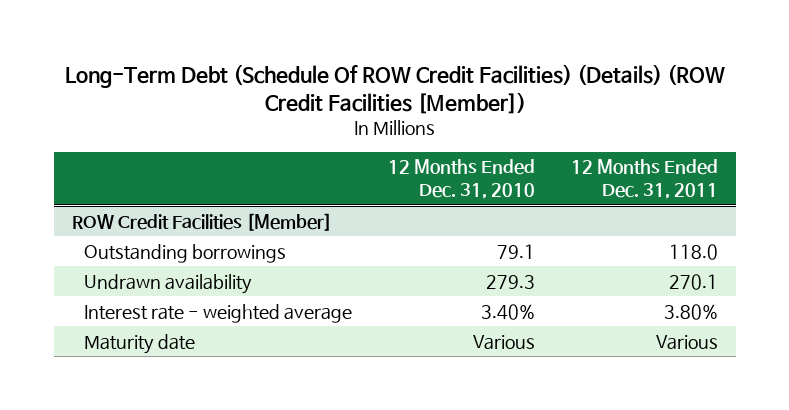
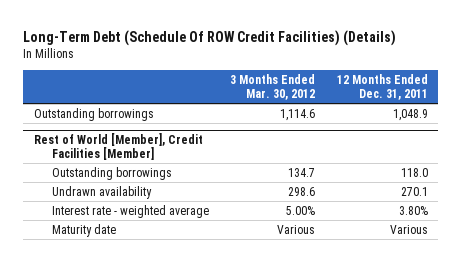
- Long-Term Debt (Schedule Of ROW Credit Facilities) (Details) (ROW Credit Facilities [Member])
+ Long-Term Debt (Schedule Of ROW Credit Facilities) (Details)
- | 12 Months Ended Dec. 31, 2010 | 12 Months Ended Dec. 31, 2011
+ | 3 Months Ended Mar. 30, 2012 | 12 Months Ended Dec. 31, 2011
- ROW Credit Facilities [Member]
+ Outstanding borrowings | 1,114.6 | 1,048.9
+ Rest of World [Member], Credit Facilities [Member]

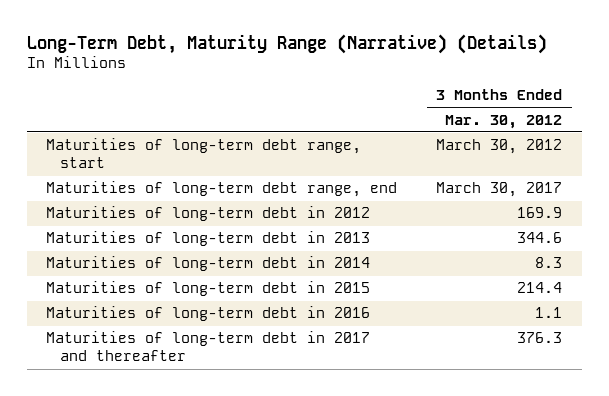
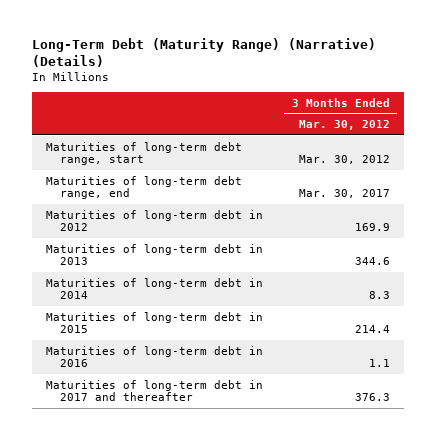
- Long-Term Debt, Maturity Range (Narrative) (Details)
+ Long-Term Debt (Maturity Range) (Narrative) (Details)
- Maturities of long-term debt range, start | March 30, 2012
- Maturities of long-term debt range, end | March 30, 2017
+ Maturities of long-term debt range, start | Mar. 30, 2012
+ Maturities of long-term debt range, end | Mar. 30, 2017

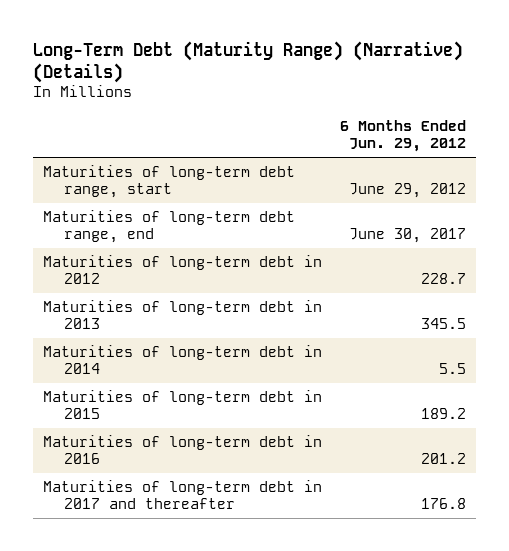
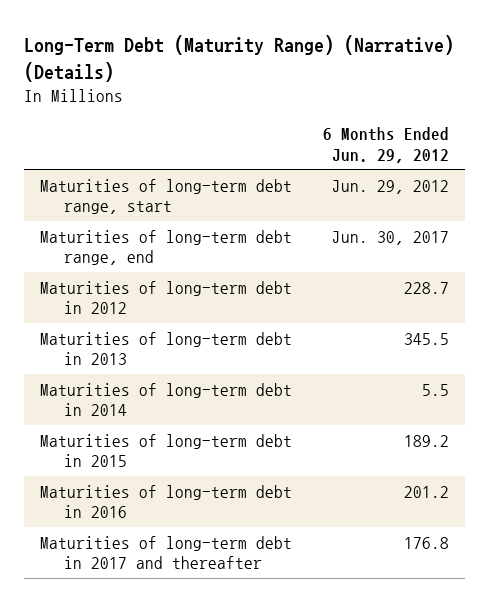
- Maturities of long-term debt range, start | June 29, 2012
- Maturities of long-term debt range, end | June 30, 2017
+ Maturities of long-term debt range, start | Jun. 29, 2012
+ Maturities of long-term debt range, end | Jun. 30, 2017

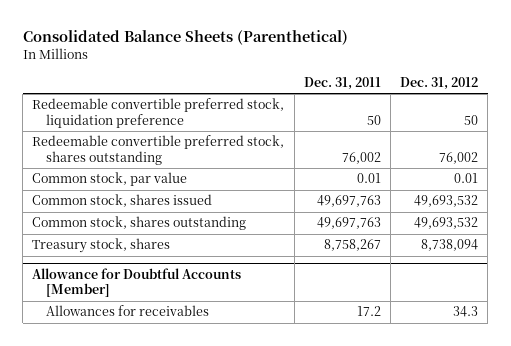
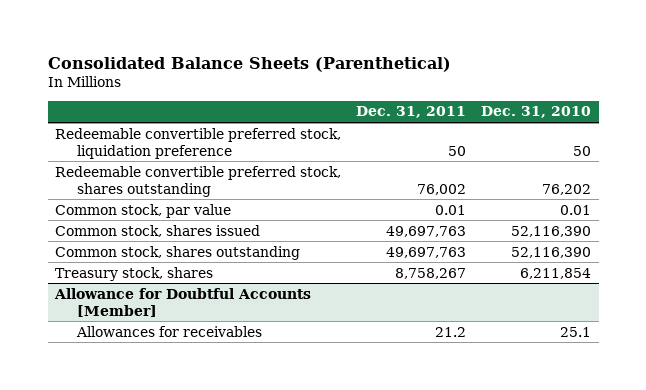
- | Dec. 31, 2011 | Dec. 31, 2012
+ | Dec. 31, 2011 | Dec. 31, 2010
@ Allowance for Doubtful Accounts [Member]
- Allowances for receivables | 17.2 | 34.3
+ Allowances for receivables | 21.2 | 25.1

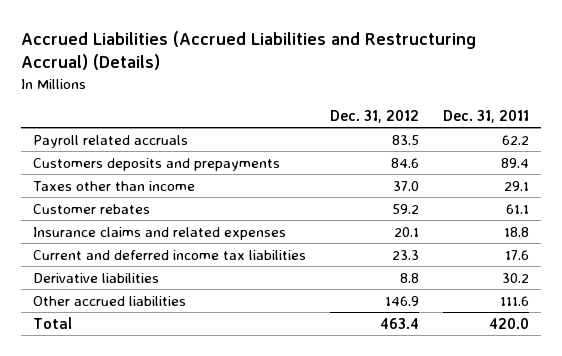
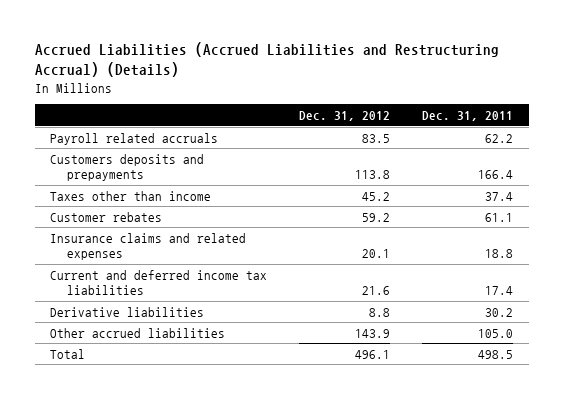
- Customers deposits and prepayments | 84.6 | 89.4
- Taxes other than income | 37.0 | 29.1
+ Customers deposits and prepayments | 113.8 | 166.4
+ Taxes other than income | 45.2 | 37.4
- Current and deferred income tax liabilities | 23.3 | 17.6
+ Current and deferred income tax liabilities | 21.6 | 17.4
- Other accrued liabilities | 146.9 | 111.6
- Total | 463.4 | 420.0
+ Other accrued liabilities | 143.9 | 105.0
+ Total | 496.1 | 498.5

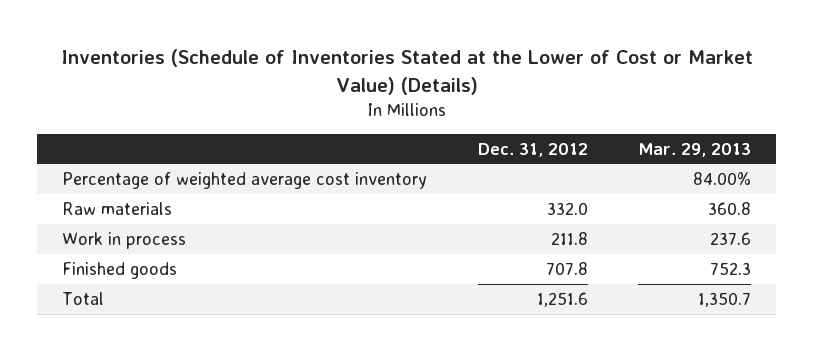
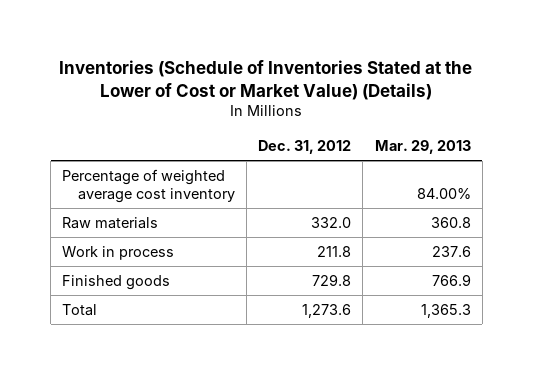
- Finished goods | 707.8 | 752.3
- Total | 1,251.6 | 1,350.7
+ Finished goods | 729.8 | 766.9
+ Total | 1,273.6 | 1,365.3

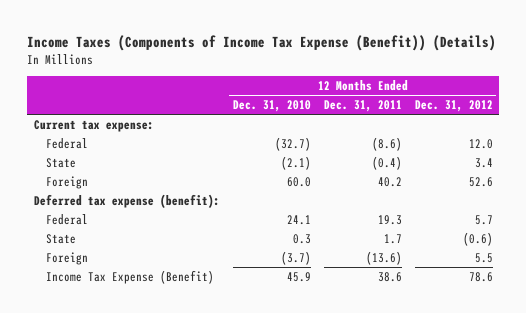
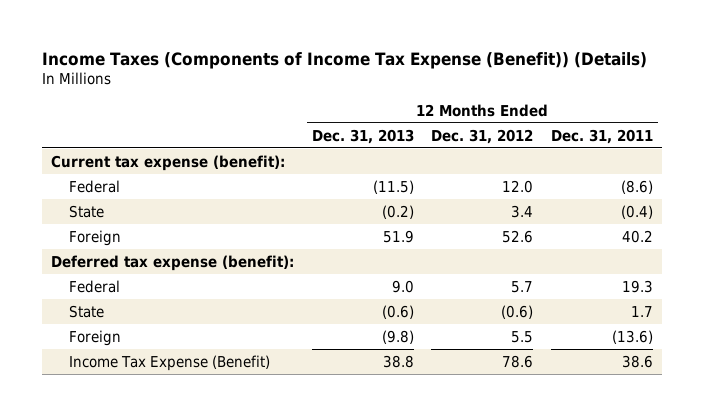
- | 12 Months Ended Dec. 31, 2010 | 12 Months Ended Dec. 31, 2011 | 12 Months Ended Dec. 31, 2012
+ | 12 Months Ended Dec. 31, 2013 | 12 Months Ended Dec. 31, 2012 | 12 Months Ended Dec. 31, 2011
- Current tax expense:
+ Current tax expense (benefit):

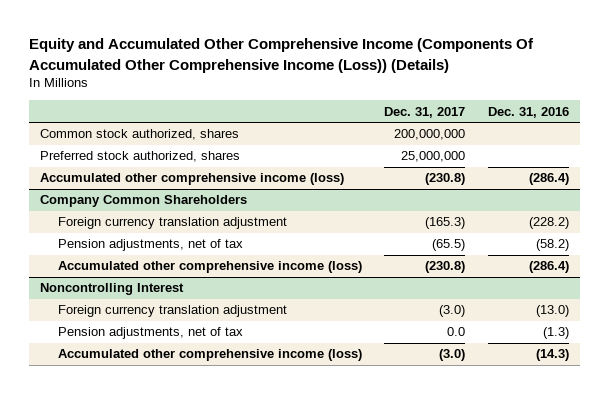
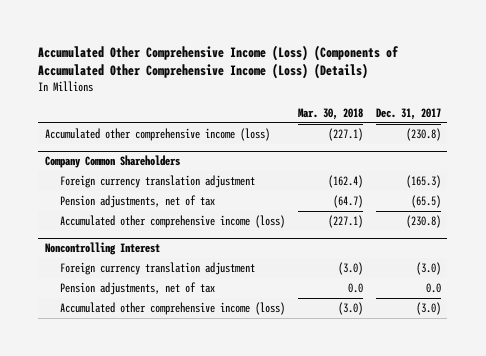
- Equity and Accumulated Other Comprehensive Income (Components Of Accumulated Other Comprehensive Income (Loss)) (Details)
+ Accumulated Other Comprehensive Income (Loss) (Components of Accumulated Other Comprehensive Income (Loss) (Details)
- | Dec. 31, 2017 | Dec. 31, 2016
+ | Mar. 30, 2018 | Dec. 31, 2017
- Common stock authorized, shares | 200,000,000 |
- Preferred stock authorized, shares | 25,000,000 |

